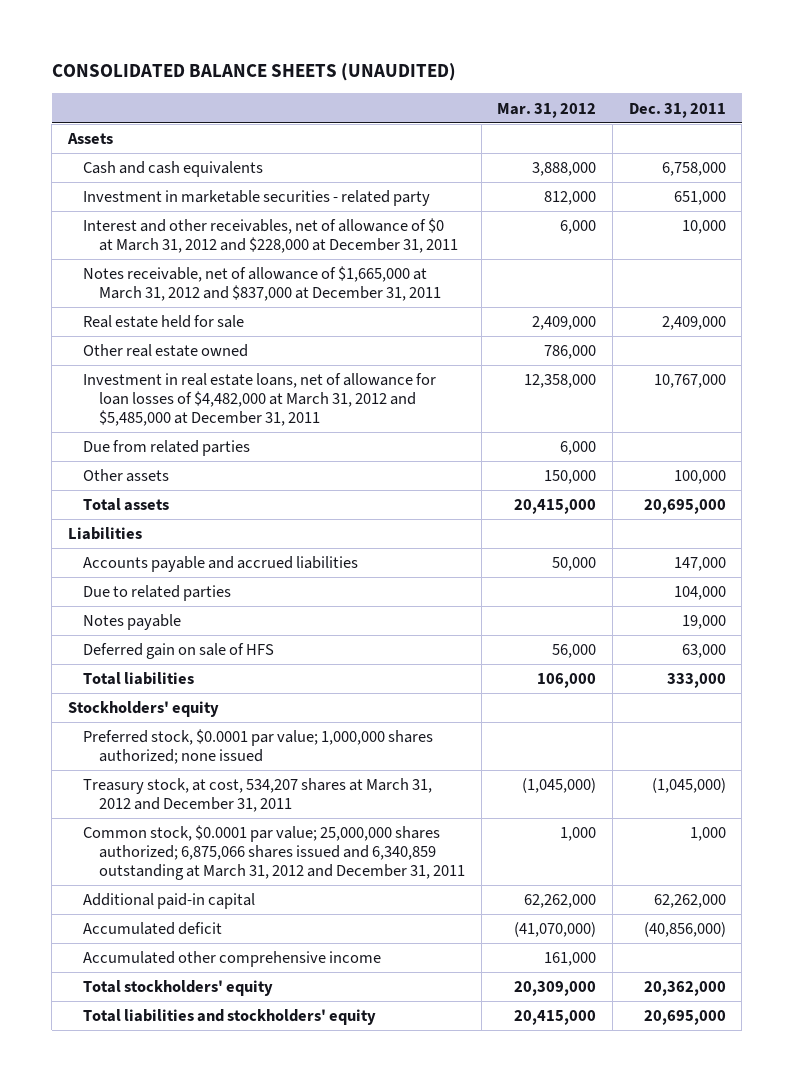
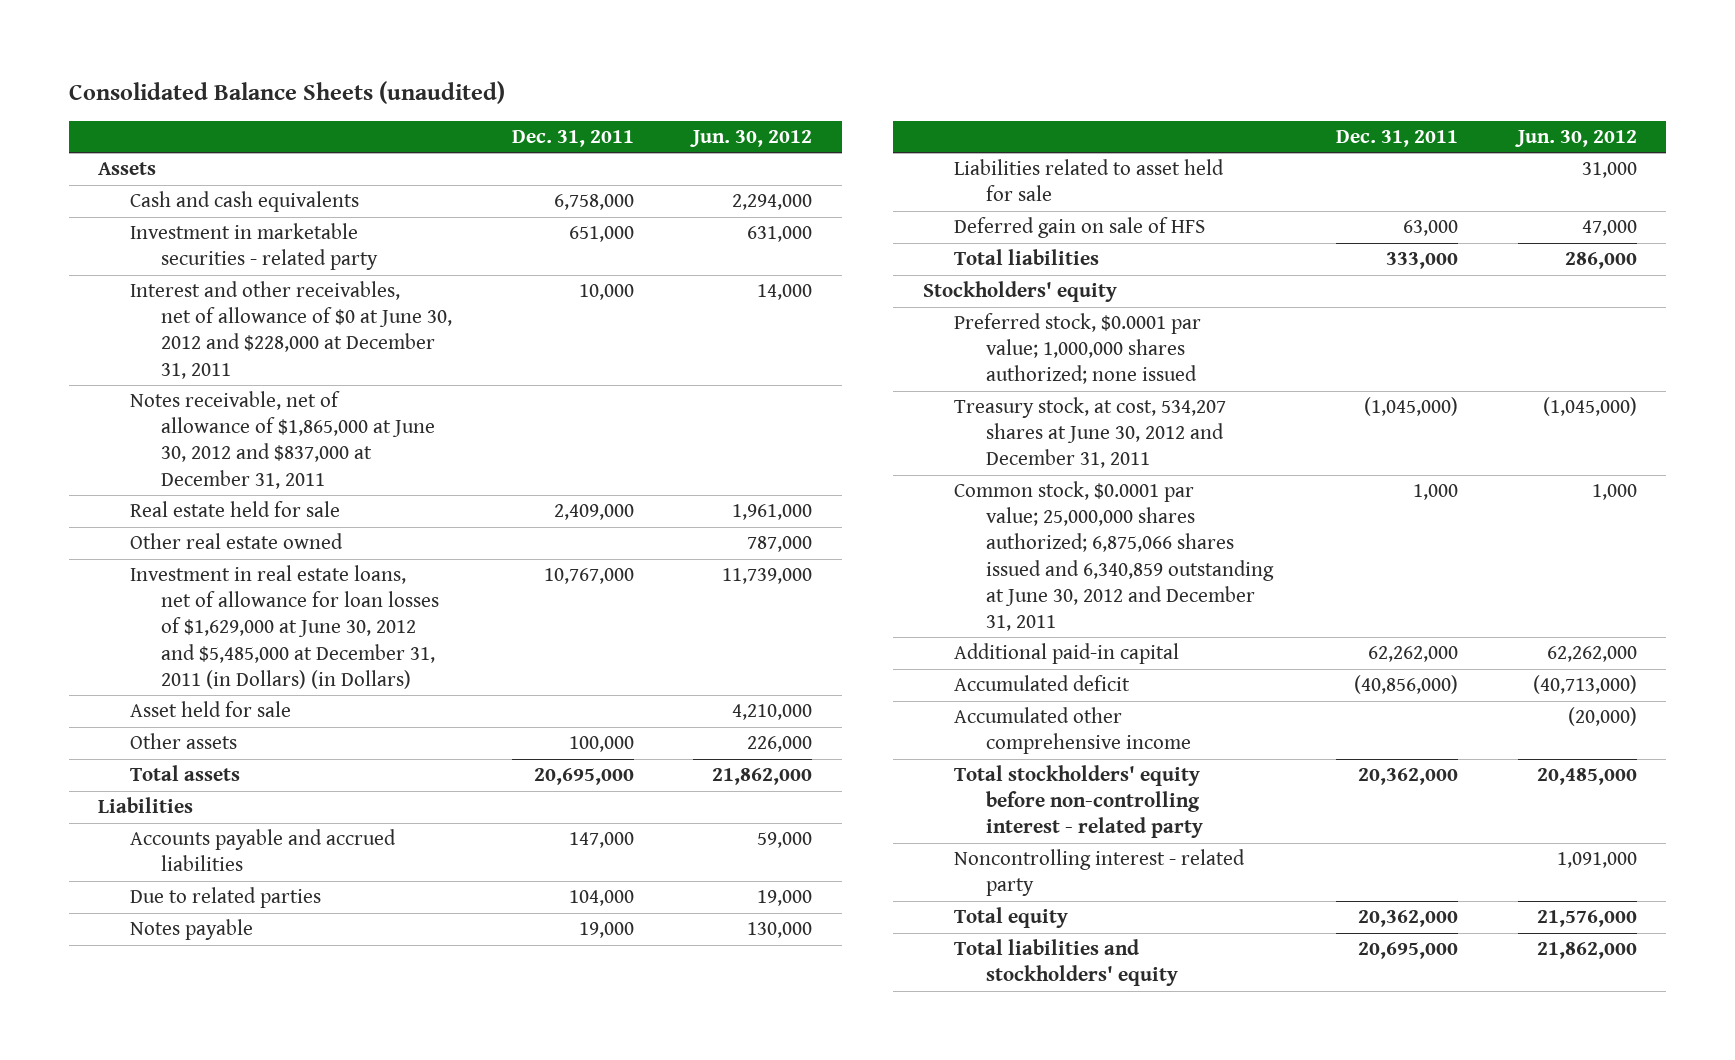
- CONSOLIDATED BALANCE SHEETS (UNAUDITED)
+ Consolidated Balance Sheets (unaudited)
- | Mar. 31, 2012 | Dec. 31, 2011
+ | Dec. 31, 2011 | Jun. 30, 2012
- Interest and other receivables, net of allowance of $0 at March 31, 2012 and $228,000 at December 31, 2011 | 6,000 | 10,000
- Notes receivable, net of allowance of $1,665,000 at March 31, 2012 and $837,000 at December 31, 2011
+ Interest and other receivables, net of allowance of $0 at June 30, 2012 and $228,000 at December 31, 2011 | 10,000 | 14,000
+ Notes receivable, net of allowance of $1,865,000 at June 30, 2012 and $837,000 at December 31, 2011
- Investment in real estate loans, net of allowance for loan losses of $4,482,000 at March 31, 2012 and $5,485,000 at December 31, 2011 | 12,358,000 | 10,767,000
- Due from related parties | 6,000 |
+ Investment in real estate loans, net of allowance for loan losses of $1,629,000 at June 30, 2012 and $5,485,000 at December 31, 2011 (in Dollars) (in Dollars) | 10,767,000 | 11,739,000
+ Asset held for sale | | 4,210,000
+ Liabilities related to asset held for sale | | 31,000
- Treasury stock, at cost, 534,207 shares at March 31, 2012 and December 31, 2011 | (1,045,000) | (1,045,000)
- Common stock, $0.0001 par value; 25,000,000 shares authorized; 6,875,066 shares issued and 6,340,859 outstanding at March 31, 2012 and December 31, 2011 | 1,000 | 1,000
+ Treasury stock, at cost, 534,207 shares at June 30, 2012 and December 31, 2011 | (1,045,000) | (1,045,000)
+ Common stock, $0.0001 par value; 25,000,000 shares authorized; 6,875,066 shares issued and 6,340,859 outstanding at June 30, 2012 and December 31, 2011 | 1,000 | 1,000
- Total stockholders' equity | 20,309,000 | 20,362,000
+ Total stockholders' equity before non-controlling interest - related party | 20,362,000 | 20,485,000
+ Noncontrolling interest - related party | | 1,091,000
+ Total equity | 20,362,000 | 21,576,000

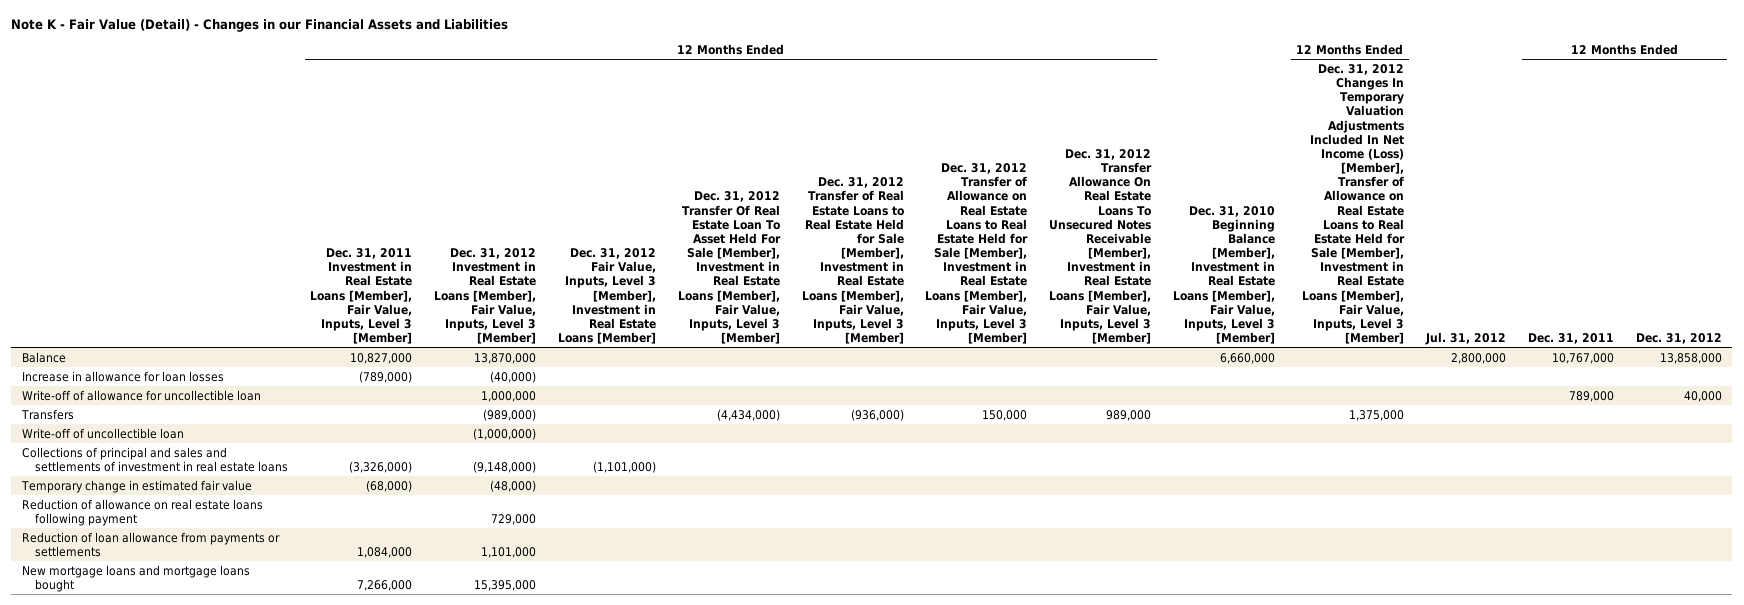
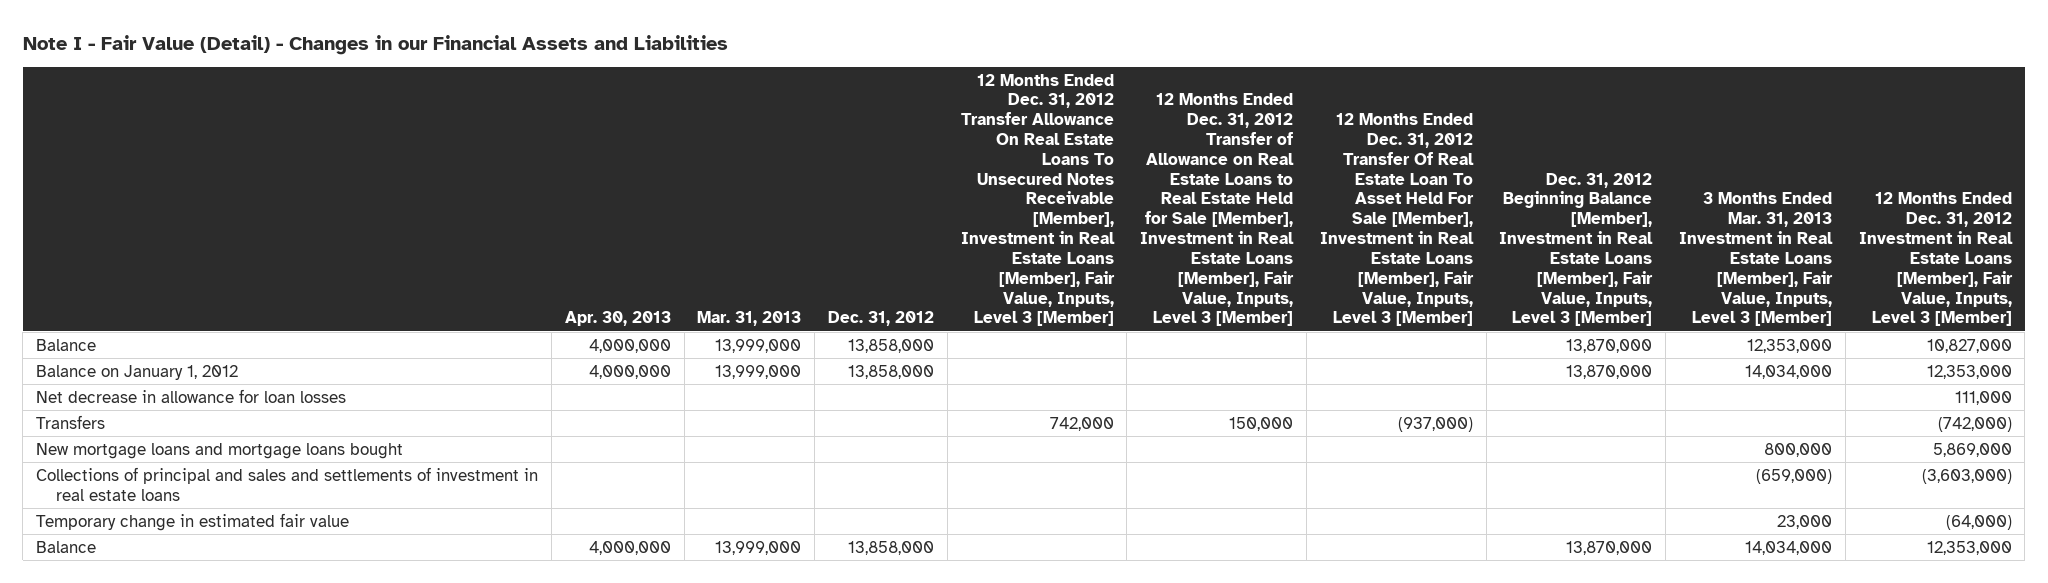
- Note K - Fair Value (Detail) - Changes in our Financial Assets and Liabilities
+ Note I - Fair Value (Detail) - Changes in our Financial Assets and Liabilities
- | 12 Months Ended Dec. 31, 2011 Investment in Real Estate Loans [Member], Fair Value, Inputs, Level 3 [Member] | 12 Months Ended Dec. 31, 2012 Investment in Real Estate Loans [Member], Fair Value, Inputs, Level 3 [Member] | 12 Months Ended Dec. 31, 2012 Fair Value, Inputs, Level 3 [Member], Investment in Real Estate Loans [Member] | 12 Months Ended Dec. 31, 2012 Transfer Of Real Estate Loan To Asset Held For Sale [Member], Investment in Real Estate Loans [Member], Fair Value, Inputs, Level 3 [Member] | 12 Months Ended Dec. 31, 2012 Transfer of Real Estate Loans to Real Estate Held for Sale [Member], Investment in Real Estate Loans [Member], Fair Value, Inputs, Level 3 [Member] | 12 Months Ended Dec. 31, 2012 Transfer of Allowance on Real Estate Loans to Real Estate Held for Sale [Member], Investment in Real Estate Loans [Member], Fair Value, Inputs, Level 3 [Member] | 12 Months Ended Dec. 31, 2012 Transfer Allowance On Real Estate Loans To Unsecured Notes Receivable [Member], Investment in Real Estate Loans [Member], Fair Value, Inputs, Level 3 [Member] | Dec. 31, 2010 Beginning Balance [Member], Investment in Real Estate Loans [Member], Fair Value, Inputs, Level 3 [Member] | 12 Months Ended Dec. 31, 2012 Changes In Temporary Valuation Adjustments Included In Net Income (Loss) [Member], Transfer of Allowance on Real Estate Loans to Real Estate Held for Sale [Member], Investment in Real Estate Loans [Member], Fair Value, Inputs, Level 3 [Member] | Jul. 31, 2012 | 12 Months Ended Dec. 31, 2011 | 12 Months Ended Dec. 31, 2012
+ | Apr. 30, 2013 | Mar. 31, 2013 | Dec. 31, 2012 | 12 Months Ended Dec. 31, 2012 Transfer Allowance On Real Estate Loans To Unsecured Notes Receivable [Member], Investment in Real Estate Loans [Member], Fair Value, Inputs, Level 3 [Member] | 12 Months Ended Dec. 31, 2012 Transfer of Allowance on Real Estate Loans to Real Estate Held for Sale [Member], Investment in Real Estate Loans [Member], Fair Value, Inputs, Level 3 [Member] | 12 Months Ended Dec. 31, 2012 Transfer Of Real Estate Loan To Asset Held For Sale [Member], Investment in Real Estate Loans [Member], Fair Value, Inputs, Level 3 [Member] | Dec. 31, 2012 Beginning Balance [Member], Investment in Real Estate Loans [Member], Fair Value, Inputs, Level 3 [Member] | 3 Months Ended Mar. 31, 2013 Investment in Real Estate Loans [Member], Fair Value, Inputs, Level 3 [Member] | 12 Months Ended Dec. 31, 2012 Investment in Real Estate Loans [Member], Fair Value, Inputs, Level 3 [Member]
- Balance | 10,827,000 | 13,870,000 | | | | | | 6,660,000 | | 2,800,000 | 10,767,000 | 13,858,000
- Increase in allowance for loan losses | (789,000) | (40,000) | | | | | | | | | |
- Write-off of allowance for uncollectible loan | | 1,000,000 | | | | | | | | | 789,000 | 40,000
- Transfers | | (989,000) | | (4,434,000) | (936,000) | 150,000 | 989,000 | | 1,375,000 | | |
- Write-off of uncollectible loan | | (1,000,000) | | | | | | | | | |
- Collections of principal and sales and settlements of investment in real estate loans | (3,326,000) | (9,148,000) | (1,101,000) | | | | | | | | |
- Temporary change in estimated fair value | (68,000) | (48,000) | | | | | | | | | |
- Reduction of allowance on real estate loans following payment | | 729,000 | | | | | | | | | |
- Reduction of loan allowance from payments or settlements | 1,084,000 | 1,101,000 | | | | | | | | | |
- New mortgage loans and mortgage loans bought | 7,266,000 | 15,395,000 | | | | | | | | | |
+ Balance | 4,000,000 | 13,999,000 | 13,858,000 | | | | 13,870,000 | 12,353,000 | 10,827,000
+ Balance on January 1, 2012 | 4,000,000 | 13,999,000 | 13,858,000 | | | | 13,870,000 | 14,034,000 | 12,353,000
+ Net decrease in allowance for loan losses | | | | | | | | | 111,000
+ Transfers | | | | 742,000 | 150,000 | (937,000) | | | (742,000)
+ New mortgage loans and mortgage loans bought | | | | | | | | 800,000 | 5,869,000
+ Collections of principal and sales and settlements of investment in real estate loans | | | | | | | | (659,000) | (3,603,000)
+ Temporary change in estimated fair value | | | | | | | | 23,000 | (64,000)
+ Balance | 4,000,000 | 13,999,000 | 13,858,000 | | | | 13,870,000 | 14,034,000 | 12,353,000

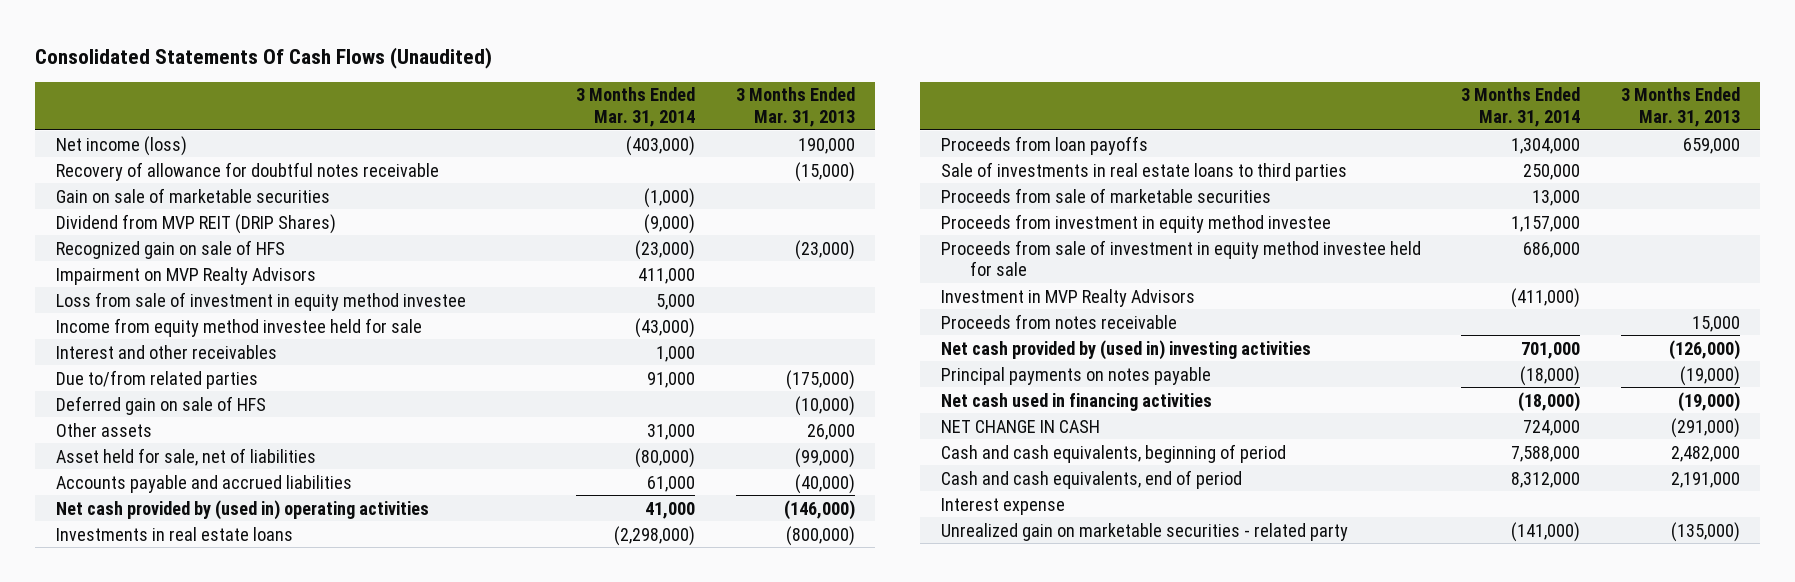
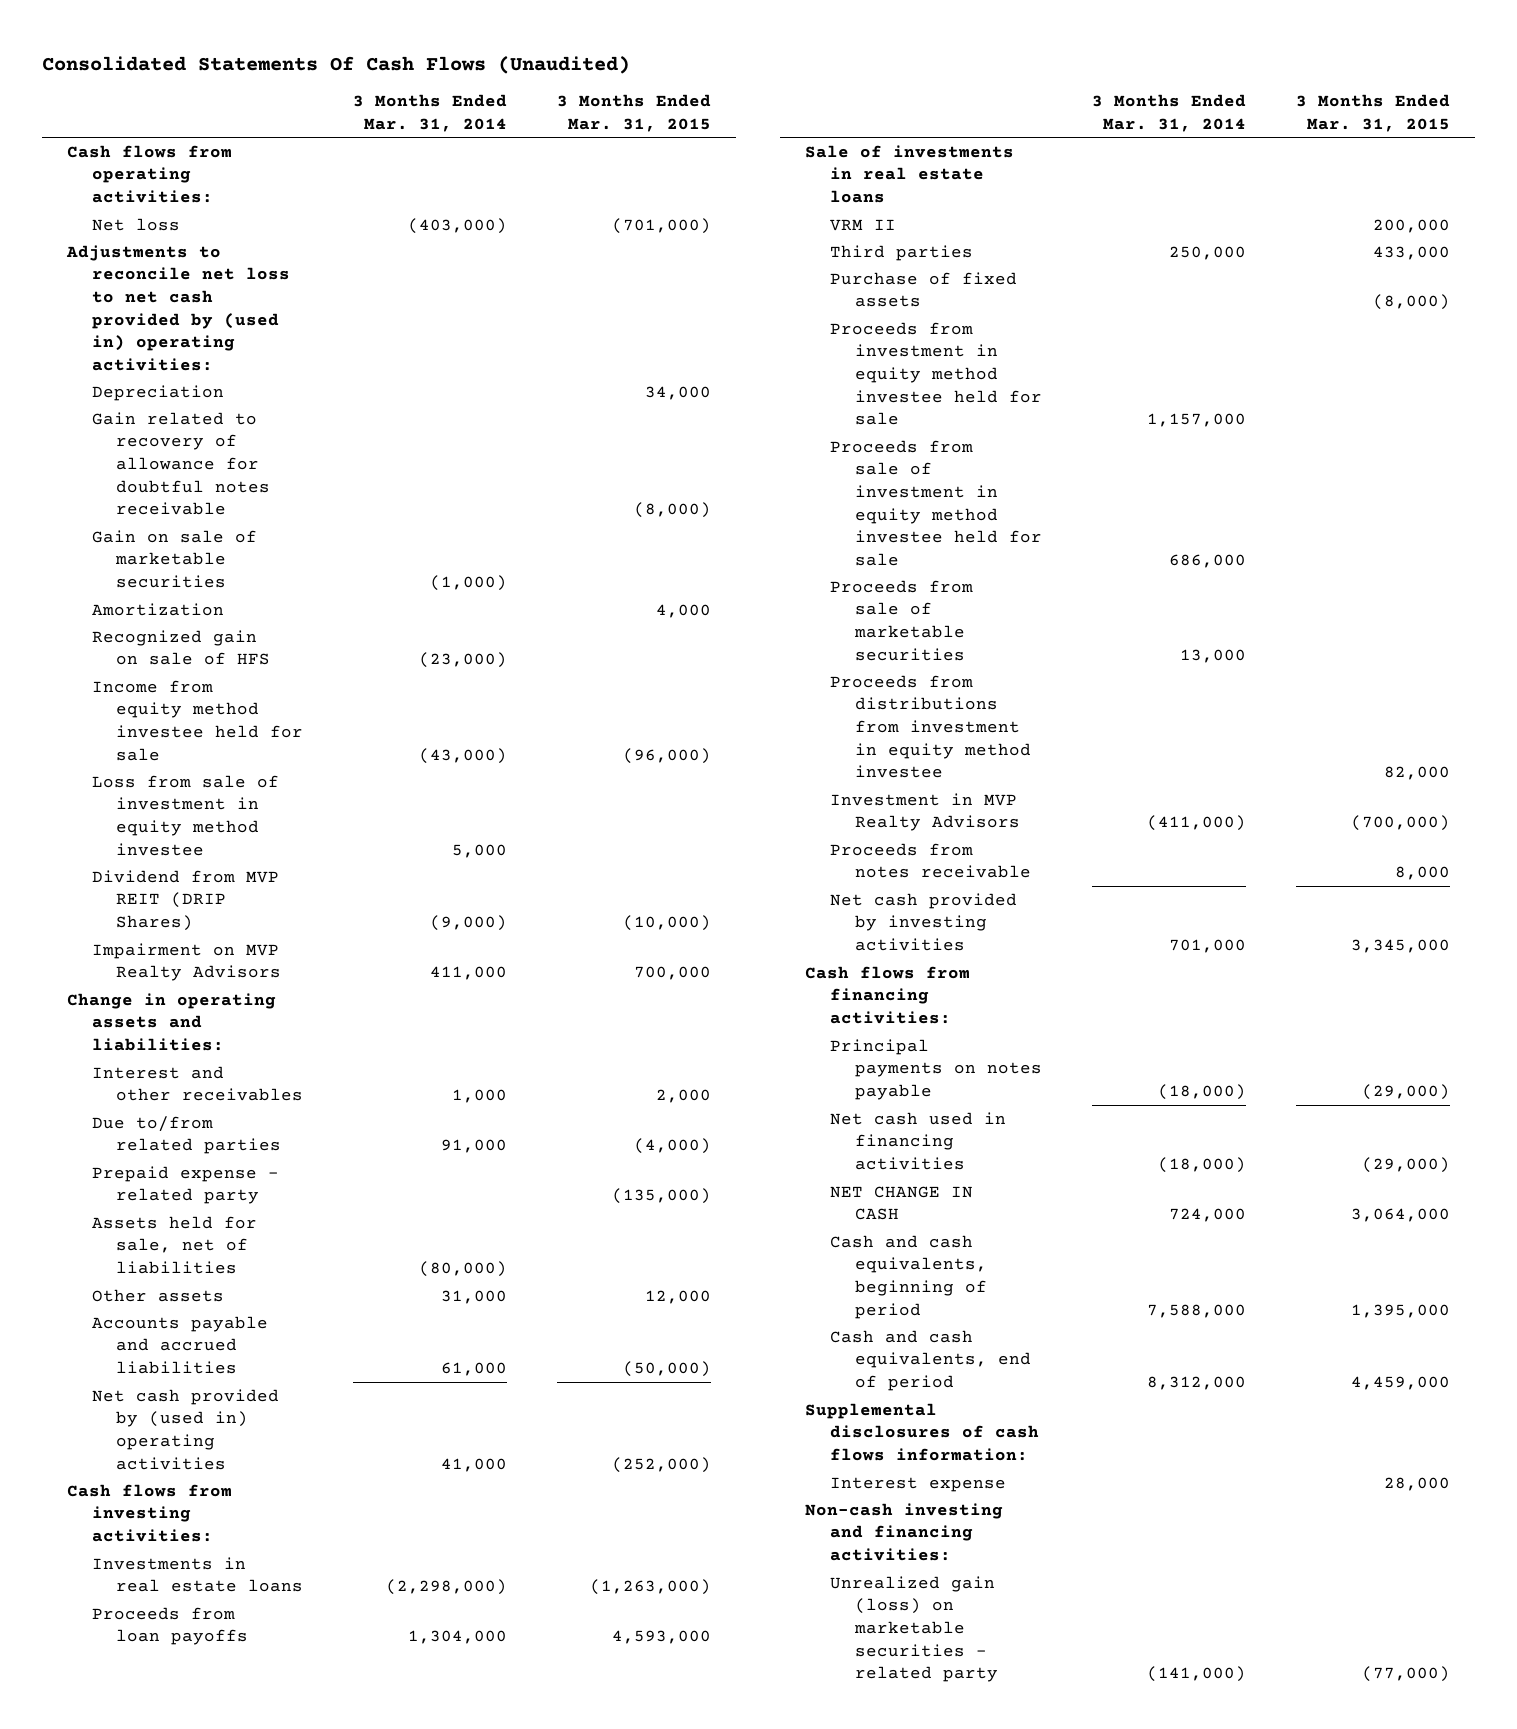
- | 3 Months Ended Mar. 31, 2014 | 3 Months Ended Mar. 31, 2013
+ | 3 Months Ended Mar. 31, 2014 | 3 Months Ended Mar. 31, 2015
- Net income (loss) | (403,000) | 190,000
- Recovery of allowance for doubtful notes receivable | | (15,000)
+ Cash flows from operating activities:
+ Net loss | (403,000) | (701,000)
+ Adjustments to reconcile net loss to net cash provided by (used in) operating activities:
+ Depreciation | | 34,000
+ Gain related to recovery of allowance for doubtful notes receivable | | (8,000)
+ Amortization | | 4,000
moved down: Loss from sale of investment in equity method investee | 5,000 |
moved down: Dividend from MVP REIT (DRIP Shares) | (9,000) | (10,000)
moved down: Impairment on MVP Realty Advisors | 411,000 | 700,000
+ Change in operating assets and liabilities:
- Deferred gain on sale of HFS | | (10,000)
+ Prepaid expense - related party | | (135,000)
+ Assets held for sale, net of liabilities | (80,000) |
- Asset held for sale, net of liabilities | (80,000) | (99,000)
+ Cash flows from investing activities:
- Sale of investments in real estate loans to third parties | 250,000 |
- Proceeds from investment in equity method investee | 1,157,000 |
+ Sale of investments in real estate loans
+ VRM II | | 200,000
+ Third parties | 250,000 | 433,000
+ Purchase of fixed assets | | (8,000)
+ Proceeds from investment in equity method investee held for sale | 1,157,000 |
moved down: Proceeds from sale of marketable securities | 13,000 |
+ Proceeds from distributions from investment in equity method investee | | 82,000
- Net cash provided by (used in) investing activities | 701,000 | (126,000)
+ Net cash provided by investing activities | 701,000 | 3,345,000
+ Cash flows from financing activities:
+ Supplemental disclosures of cash flows information:
- Unrealized gain on marketable securities - related party | (141,000) | (135,000)
+ Non-cash investing and financing activities:
+ Unrealized gain (loss) on marketable securities - related party | (141,000) | (77,000)

